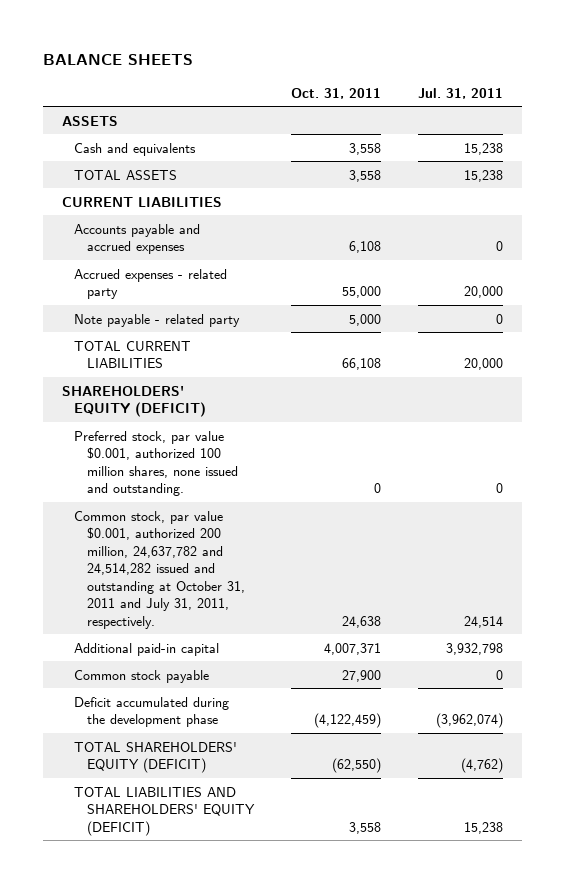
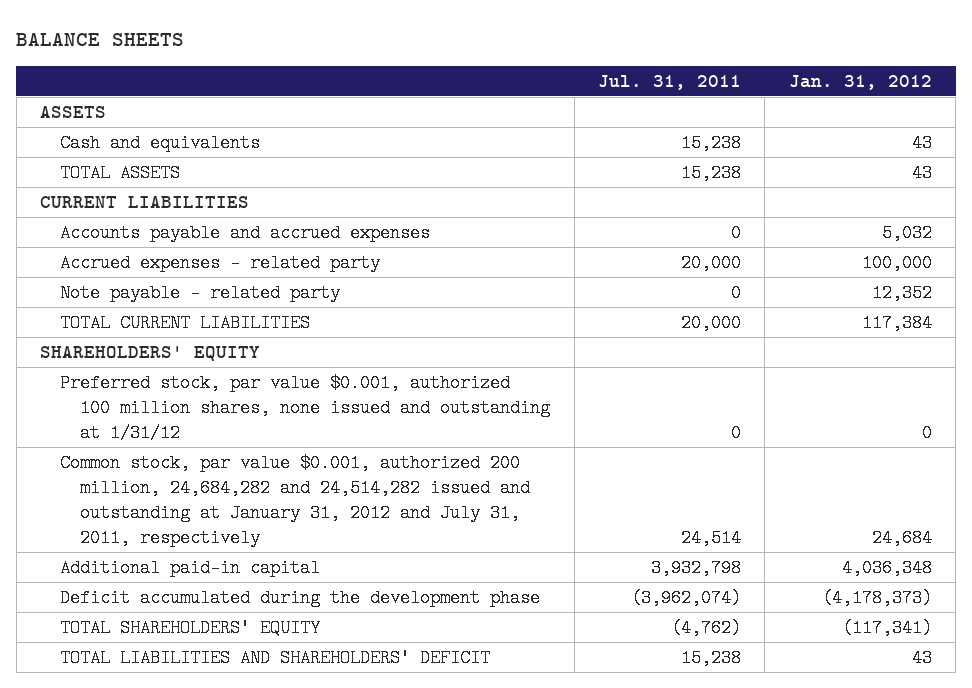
- | Oct. 31, 2011 | Jul. 31, 2011
+ | Jul. 31, 2011 | Jan. 31, 2012
- SHAREHOLDERS' EQUITY (DEFICIT)
- Preferred stock, par value $0.001, authorized 100 million shares, none issued and outstanding. | 0 | 0
- Common stock, par value $0.001, authorized 200 million, 24,637,782 and 24,514,282 issued and outstanding at October 31, 2011 and July 31, 2011, respectively. | 24,638 | 24,514
+ SHAREHOLDERS' EQUITY
+ Preferred stock, par value $0.001, authorized 100 million shares, none issued and outstanding at 1/31/12 | 0 | 0
+ Common stock, par value $0.001, authorized 200 million, 24,684,282 and 24,514,282 issued and outstanding at January 31, 2012 and July 31, 2011, respectively | 24,514 | 24,684
- Common stock payable | 27,900 | 0
- TOTAL SHAREHOLDERS' EQUITY (DEFICIT) | (62,550) | (4,762)
- TOTAL LIABILITIES AND SHAREHOLDERS' EQUITY (DEFICIT) | 3,558 | 15,238
+ TOTAL SHAREHOLDERS' EQUITY | (4,762) | (117,341)
+ TOTAL LIABILITIES AND SHAREHOLDERS' DEFICIT | 15,238 | 43

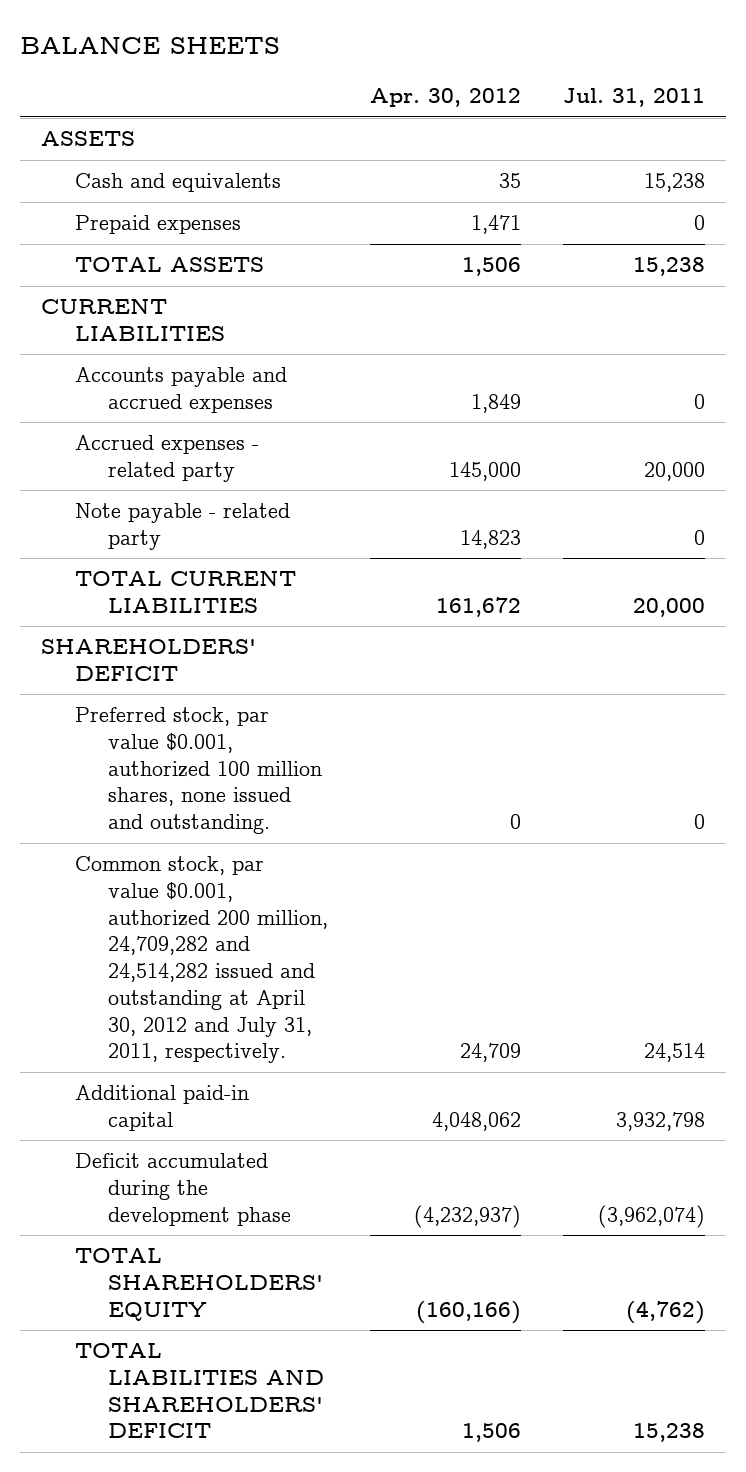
- | Jul. 31, 2011 | Jan. 31, 2012
+ | Apr. 30, 2012 | Jul. 31, 2011
+ Prepaid expenses | 1,471 | 0
- SHAREHOLDERS' EQUITY
- Preferred stock, par value $0.001, authorized 100 million shares, none issued and outstanding at 1/31/12 | 0 | 0
- Common stock, par value $0.001, authorized 200 million, 24,684,282 and 24,514,282 issued and outstanding at January 31, 2012 and July 31, 2011, respectively | 24,514 | 24,684
+ SHAREHOLDERS' DEFICIT
+ Preferred stock, par value $0.001, authorized 100 million shares, none issued and outstanding. | 0 | 0
+ Common stock, par value $0.001, authorized 200 million, 24,709,282 and 24,514,282 issued and outstanding at April 30, 2012 and July 31, 2011, respectively. | 24,709 | 24,514

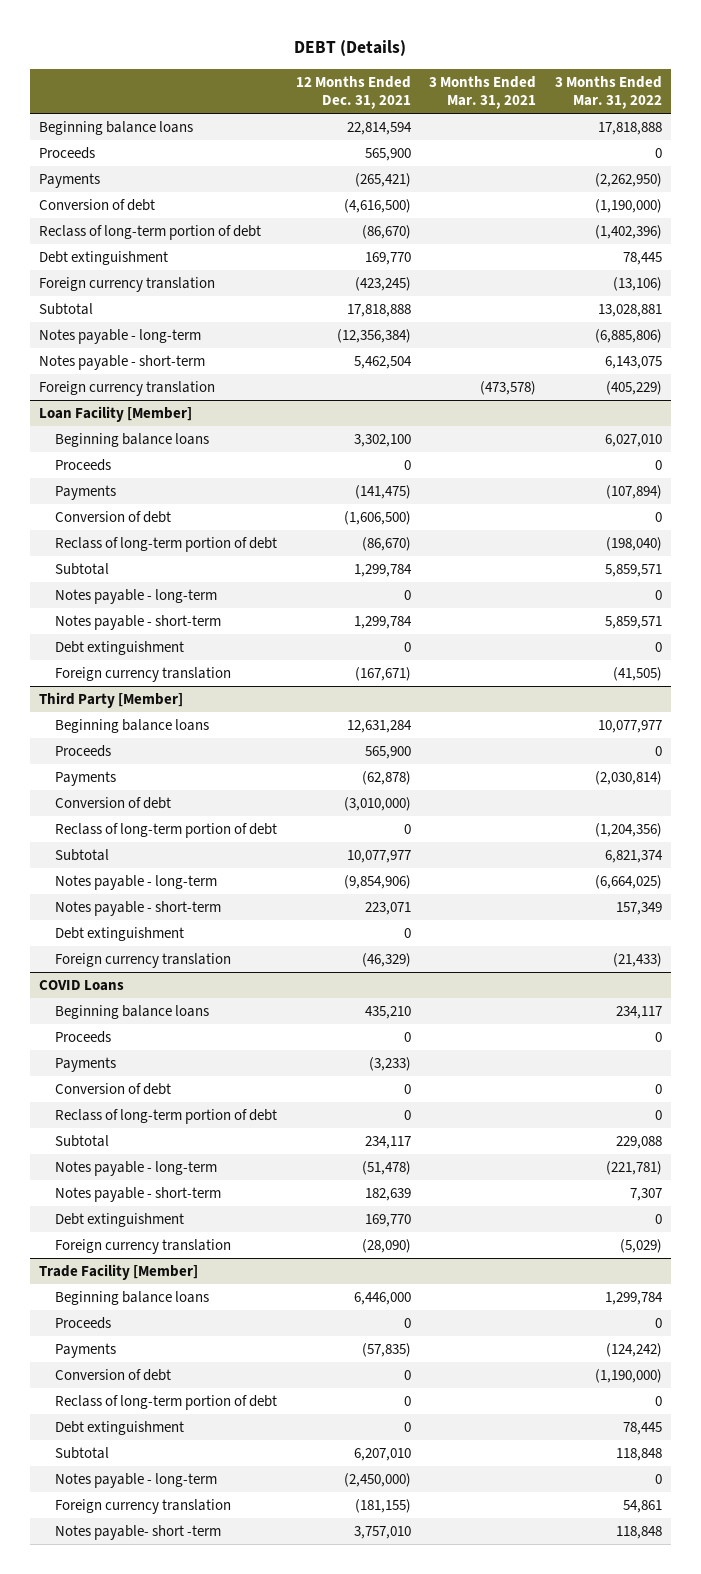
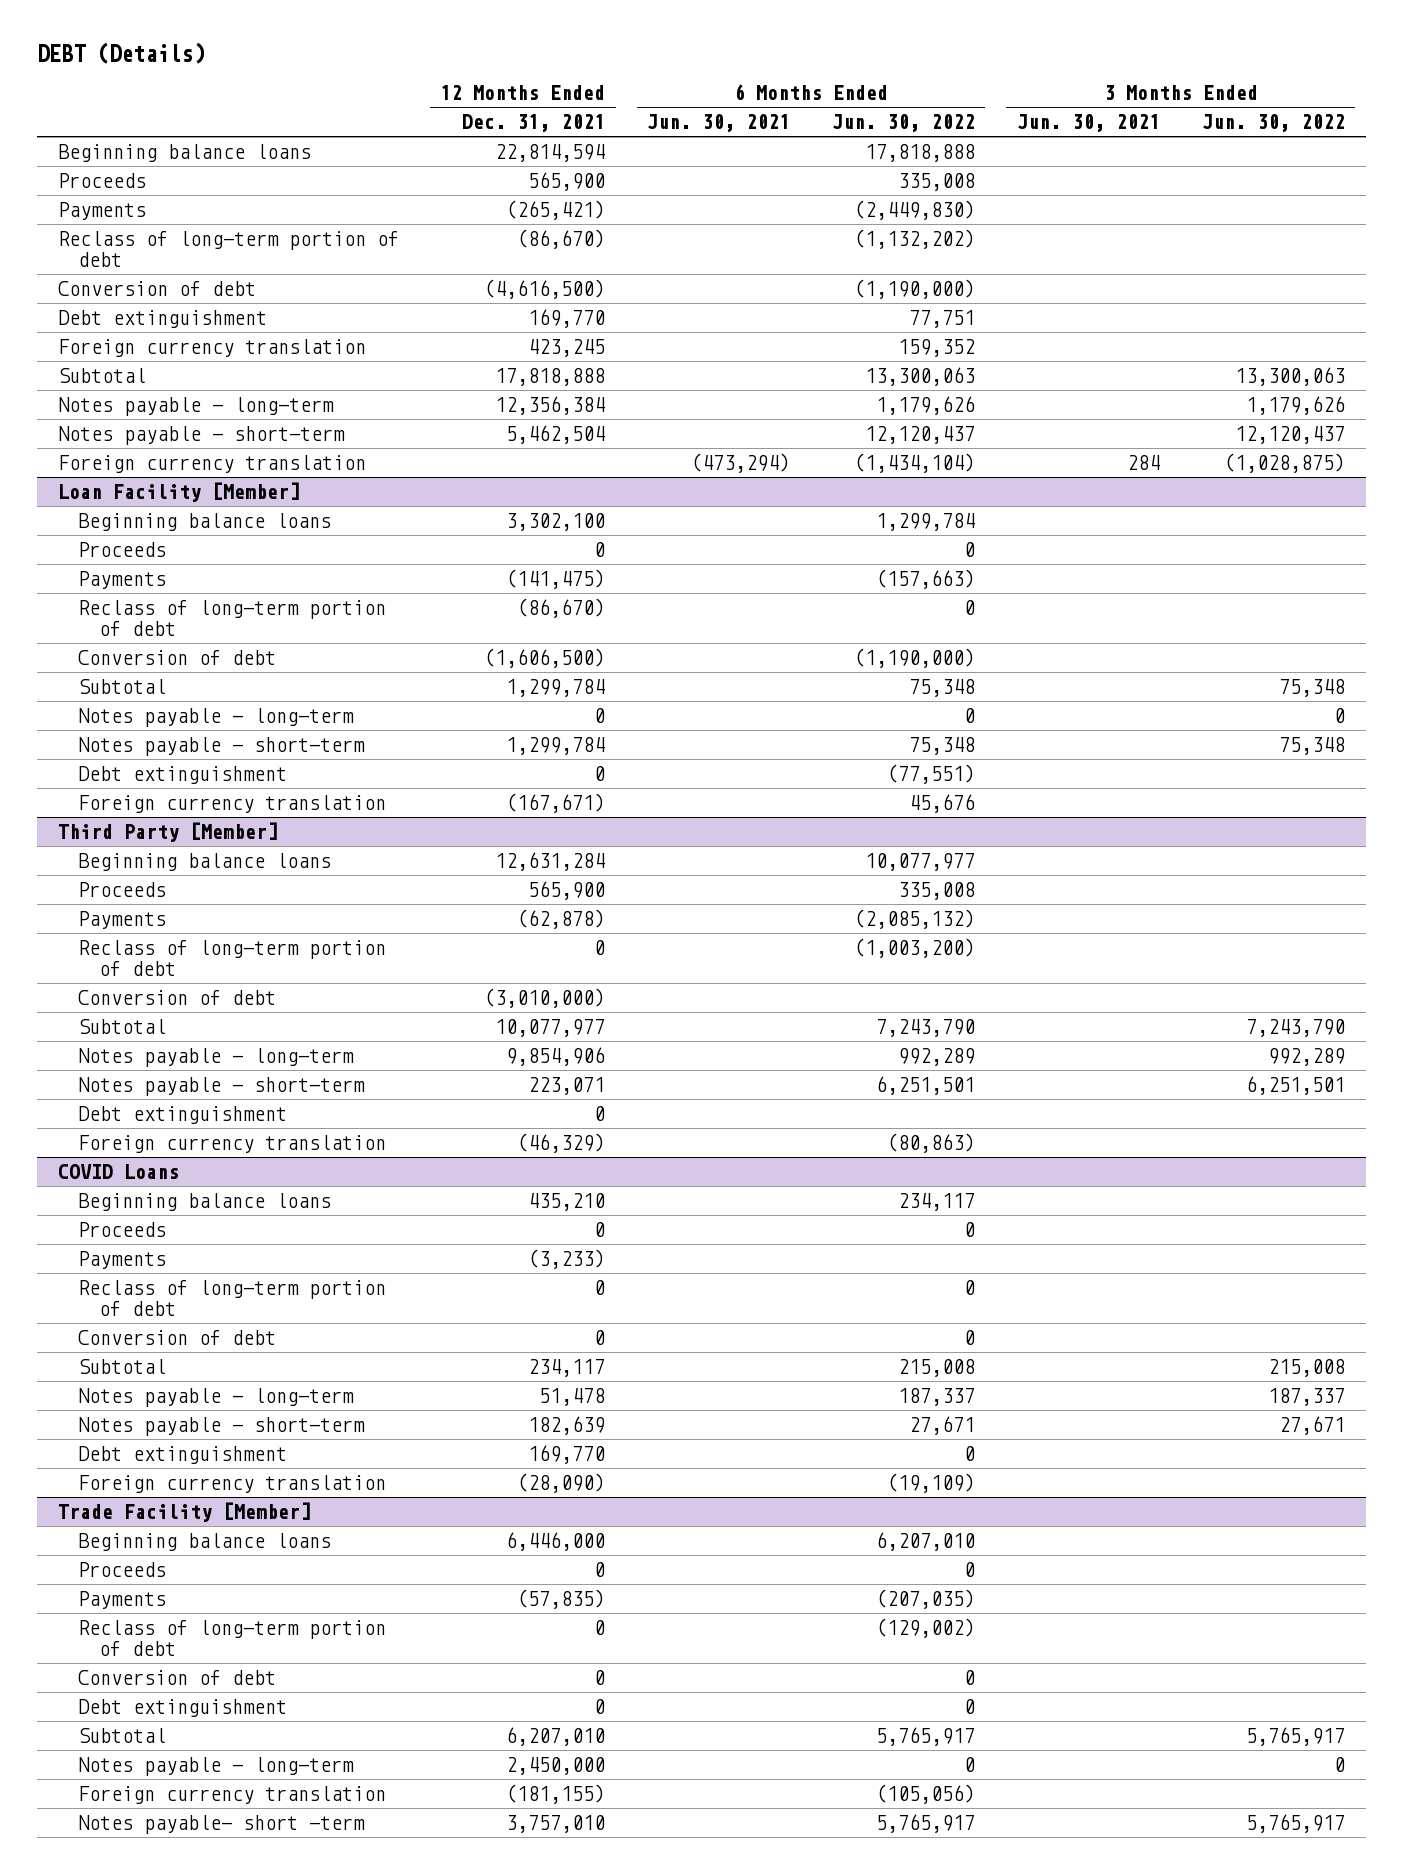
- | 12 Months Ended Dec. 31, 2021 | 3 Months Ended Mar. 31, 2021 | 3 Months Ended Mar. 31, 2022
+ | 12 Months Ended Dec. 31, 2021 | 6 Months Ended Jun. 30, 2021 | 6 Months Ended Jun. 30, 2022 | 3 Months Ended Jun. 30, 2021 | 3 Months Ended Jun. 30, 2022
moved down: Conversion of debt | (4,616,500) | | (1,190,000) | |
- Foreign currency translation | (423,245) | | (13,106)
+ Foreign currency translation | 423,245 | | 159,352 | |
- Notes payable - long-term | (12,356,384) | | (6,885,806)
+ Notes payable - long-term | 12,356,384 | | 1,179,626 | | 1,179,626
@ Loan Facility [Member]
moved down: Conversion of debt | (1,606,500) | | (1,190,000) | |
@ Third Party [Member]
moved down: Conversion of debt | (3,010,000) | | | |
- Notes payable - long-term | (9,854,906) | | (6,664,025)
+ Notes payable - long-term | 9,854,906 | | 992,289 | | 992,289
@ COVID Loans
moved down: Conversion of debt | 0 | | 0 | |
- Notes payable - long-term | (51,478) | | (221,781)
+ Notes payable - long-term | 51,478 | | 187,337 | | 187,337
@ Trade Facility [Member]
moved down: Conversion of debt | 0 | | 0 | |
- Notes payable - long-term | (2,450,000) | | 0
+ Notes payable - long-term | 2,450,000 | | 0 | | 0

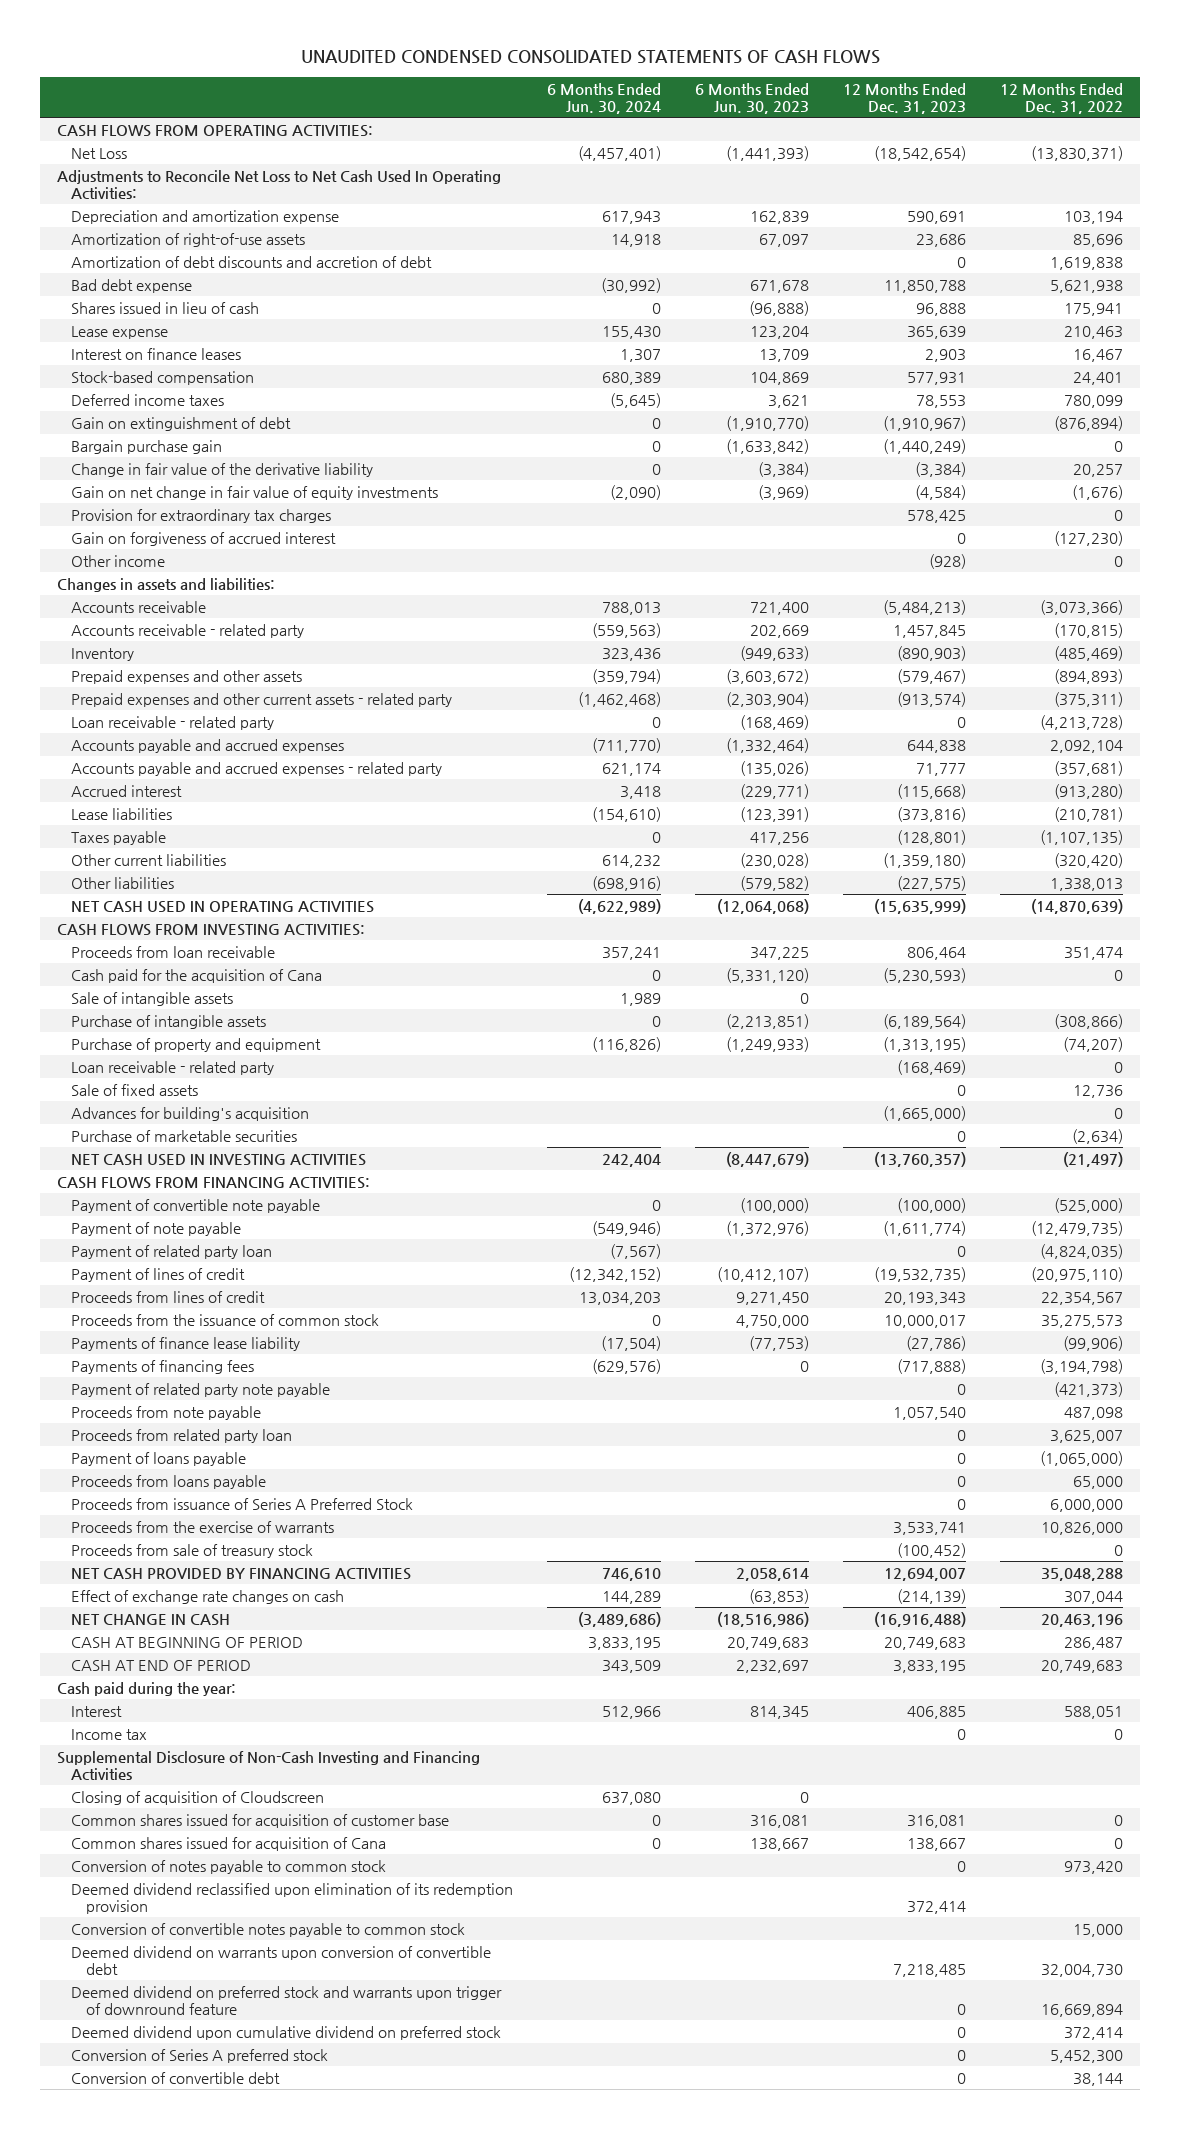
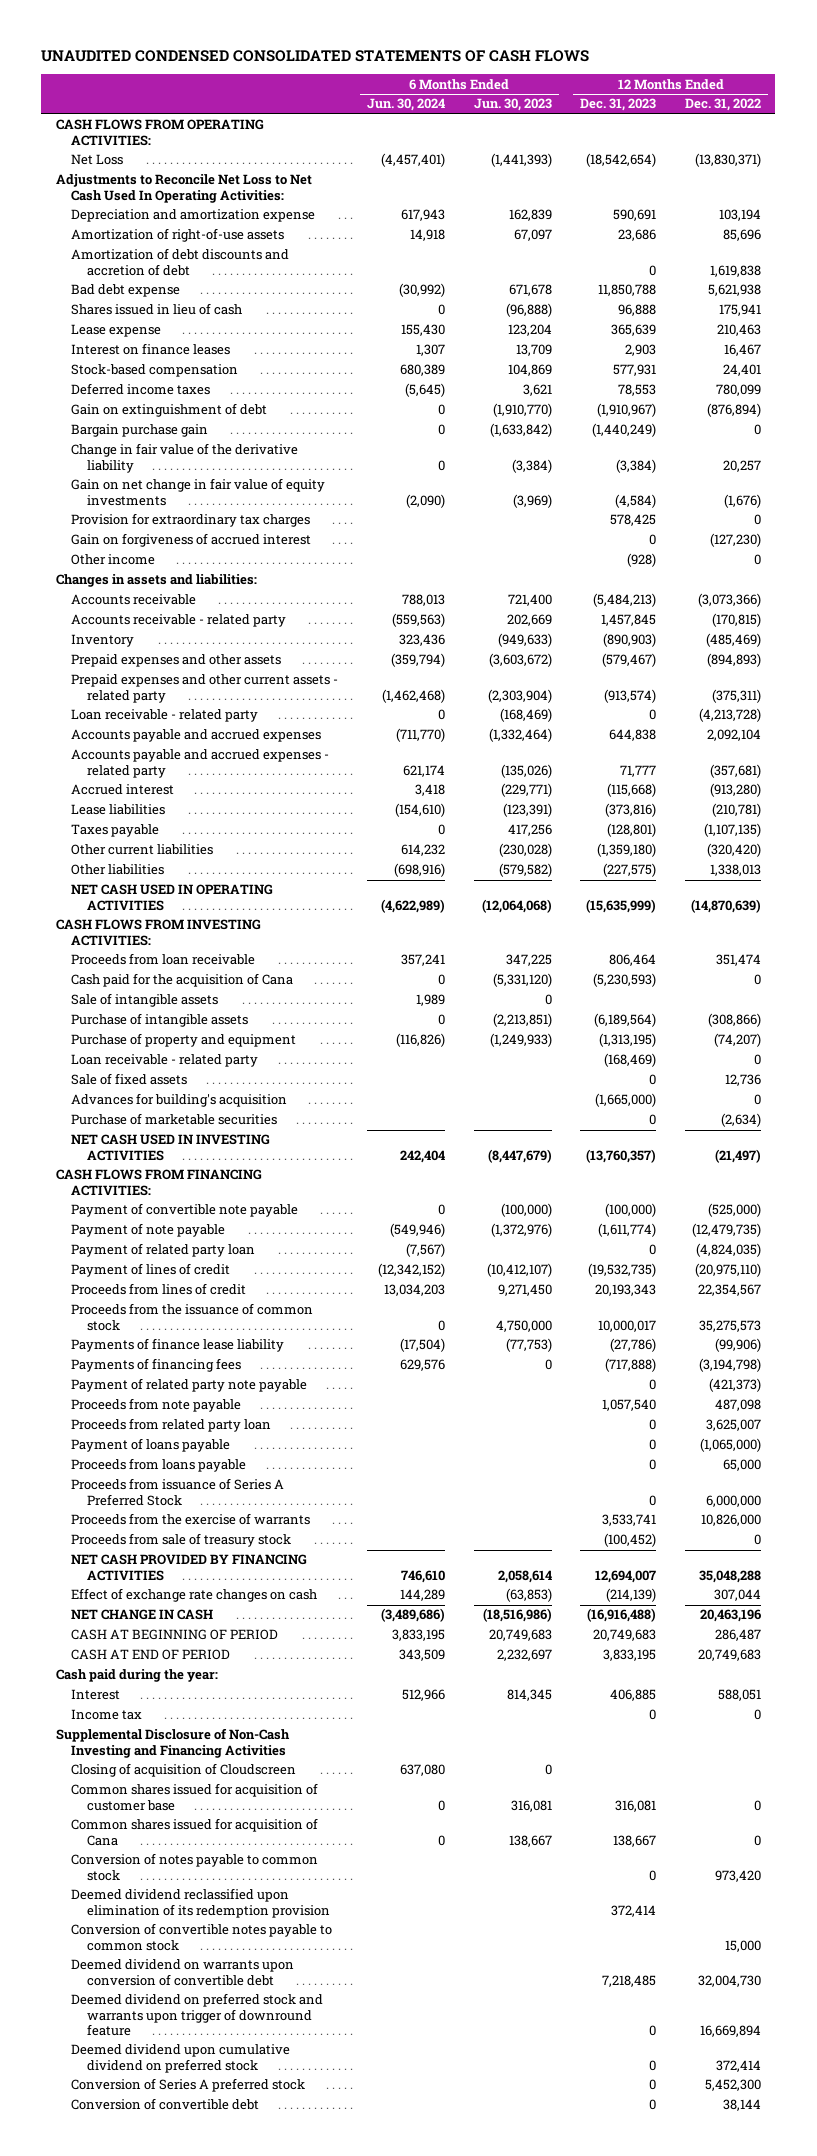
- Payments of financing fees | (629,576) | 0 | (717,888) | (3,194,798)
+ Payments of financing fees | 629,576 | 0 | (717,888) | (3,194,798)

